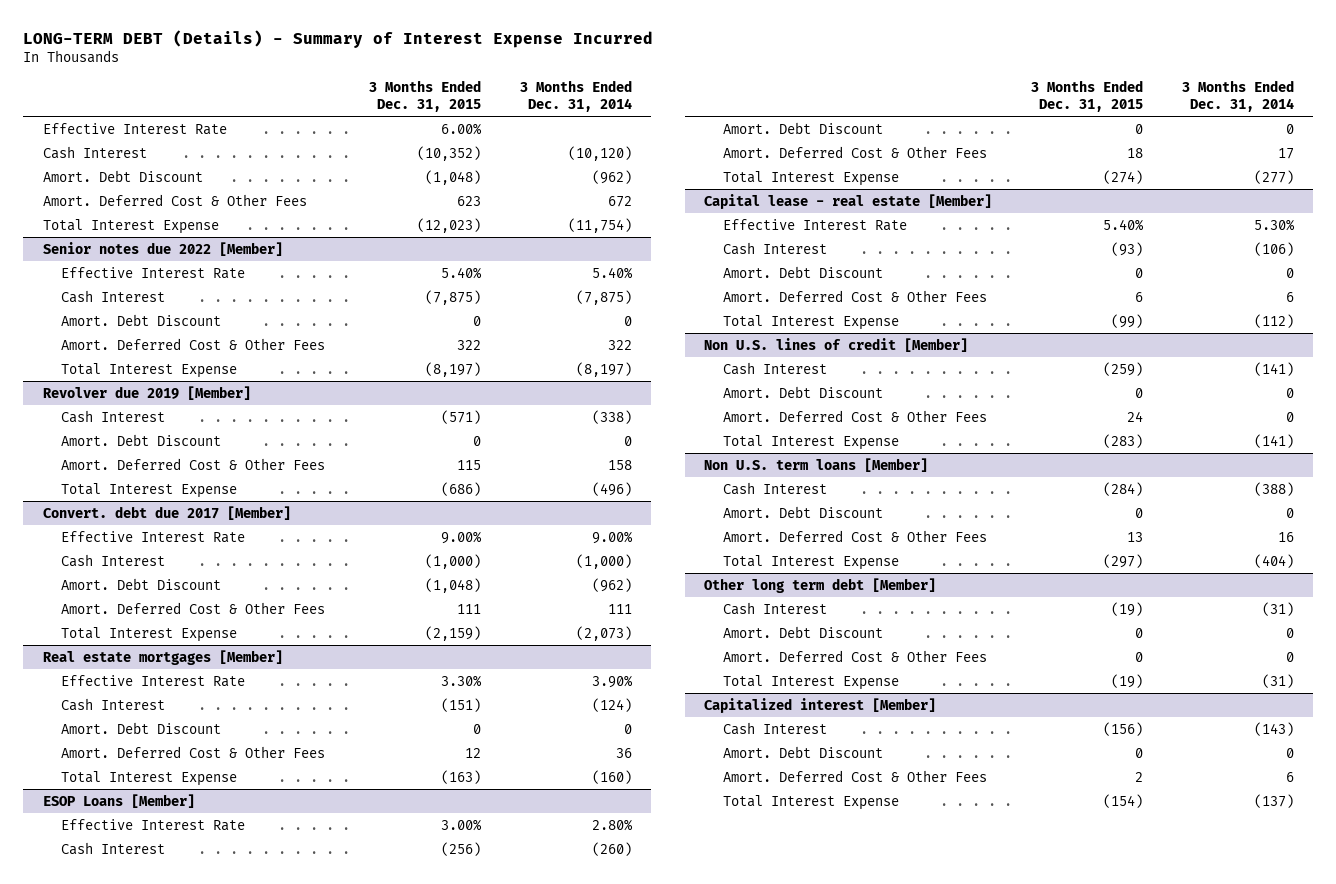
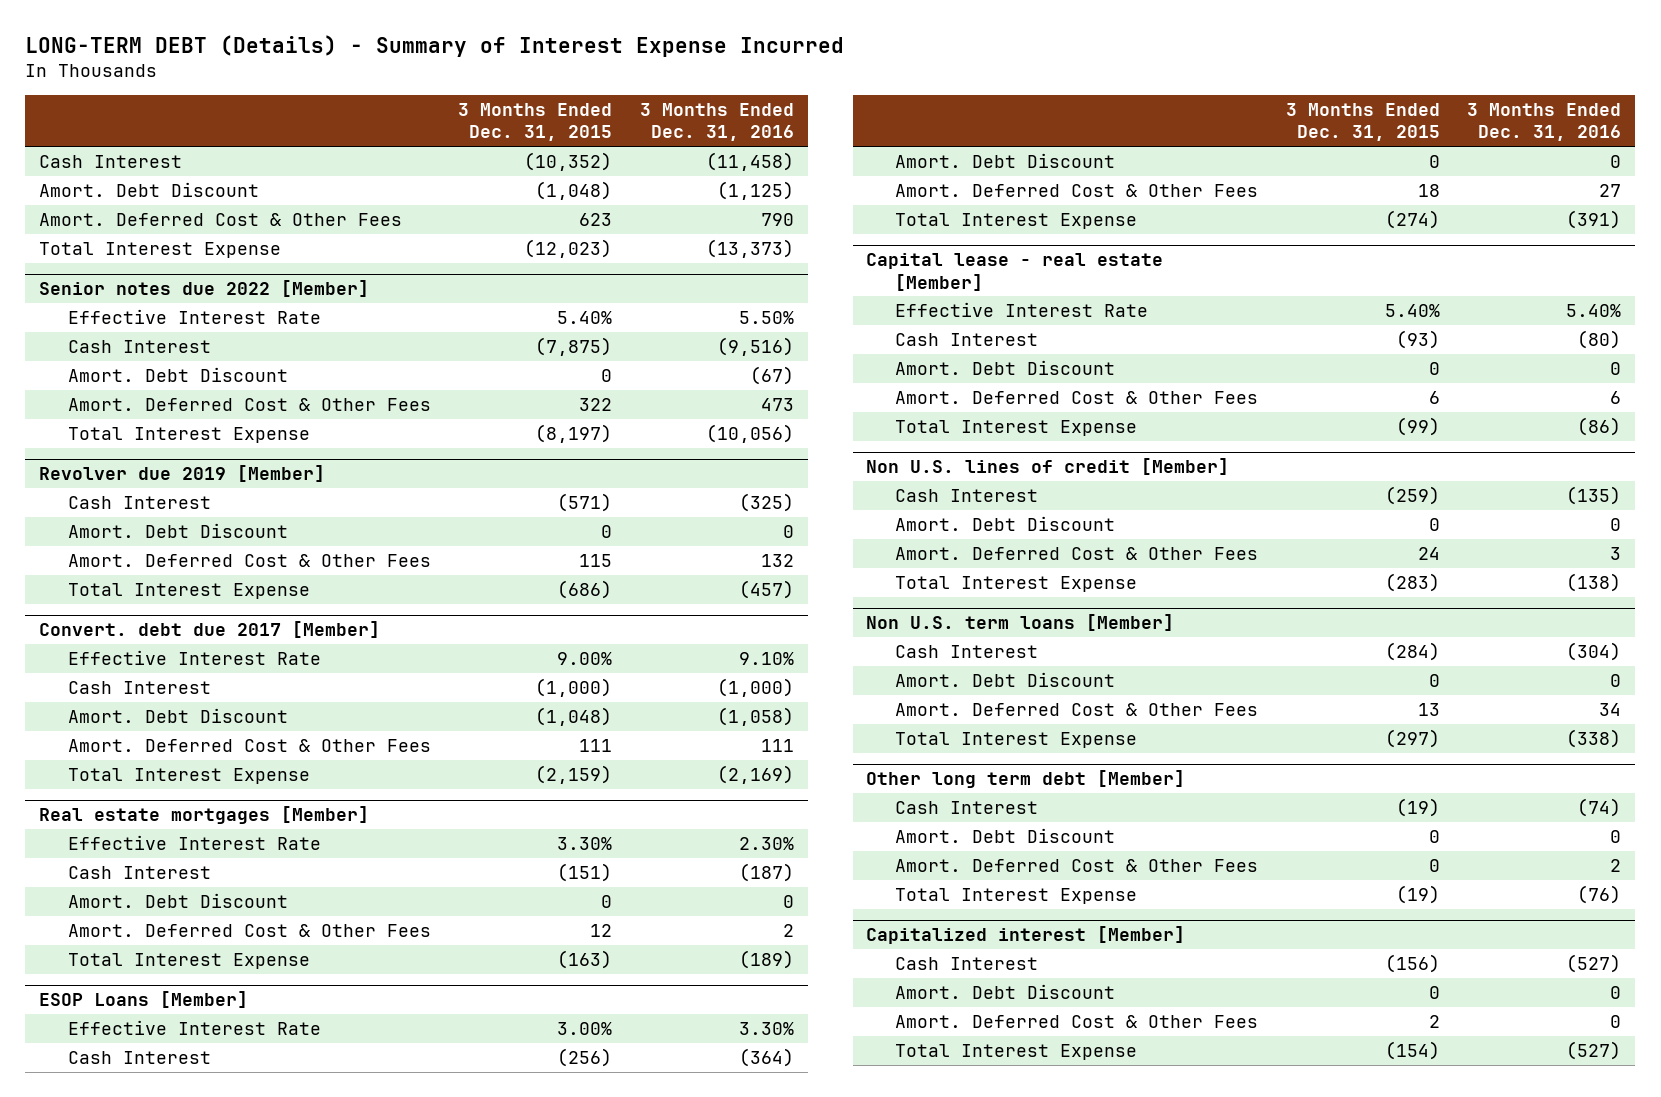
- | 3 Months Ended Dec. 31, 2015 | 3 Months Ended Dec. 31, 2014
+ | 3 Months Ended Dec. 31, 2015 | 3 Months Ended Dec. 31, 2016
- Effective Interest Rate | 6.00% |

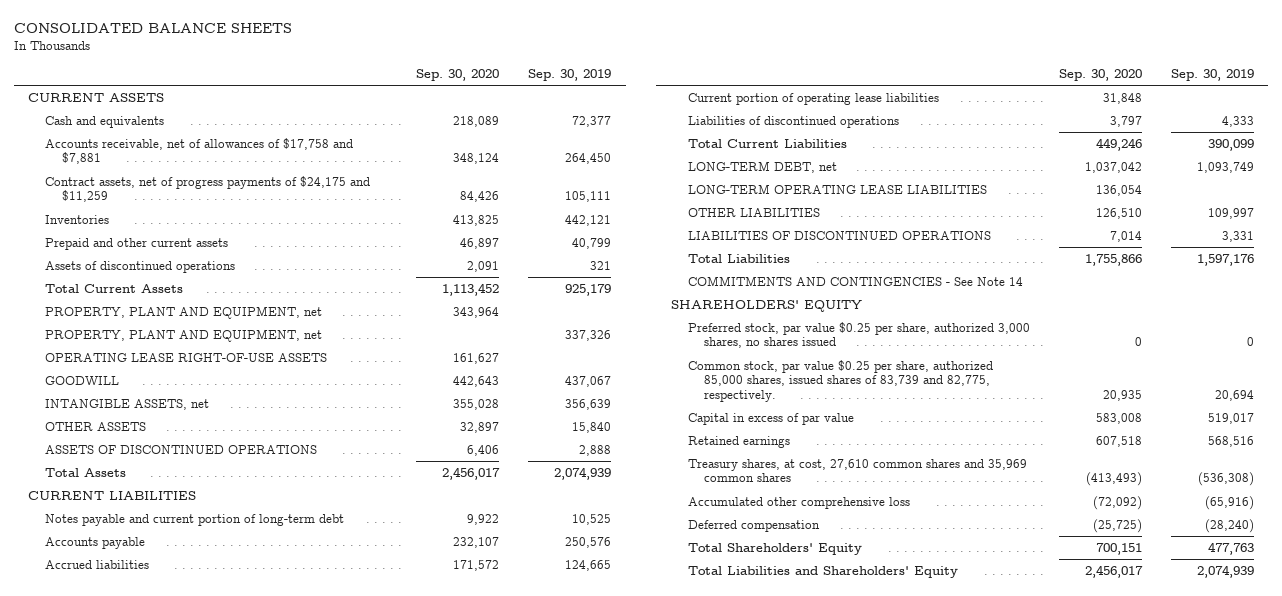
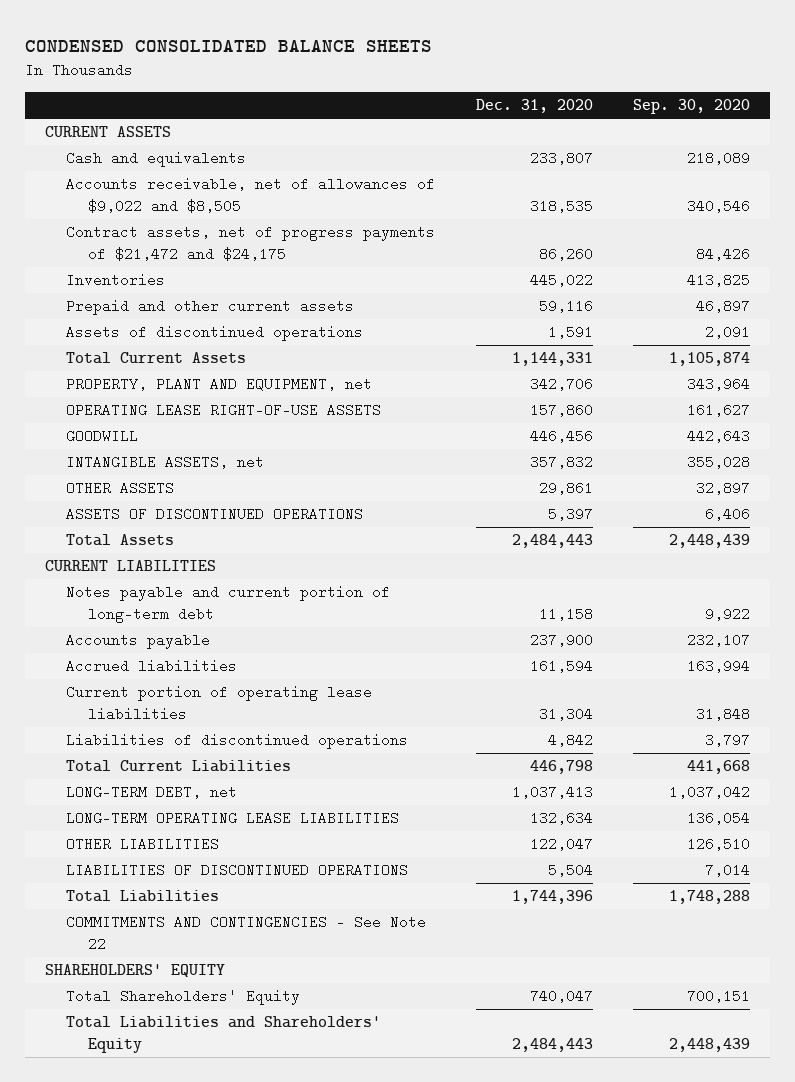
- CONSOLIDATED BALANCE SHEETS
+ CONDENSED CONSOLIDATED BALANCE SHEETS
- | Sep. 30, 2020 | Sep. 30, 2019
+ | Dec. 31, 2020 | Sep. 30, 2020
- Accounts receivable, net of allowances of $17,758 and $7,881 | 348,124 | 264,450
- Contract assets, net of progress payments of $24,175 and $11,259 | 84,426 | 105,111
+ Accounts receivable, net of allowances of $9,022 and $8,505 | 318,535 | 340,546
+ Contract assets, net of progress payments of $21,472 and $24,175 | 86,260 | 84,426
- Total Current Assets | 1,113,452 | 925,179
+ Total Current Assets | 1,144,331 | 1,105,874
- PROPERTY, PLANT AND EQUIPMENT, net | | 337,326
- Total Assets | 2,456,017 | 2,074,939
+ Total Assets | 2,484,443 | 2,448,439
- Accrued liabilities | 171,572 | 124,665
+ Accrued liabilities | 161,594 | 163,994
- Total Current Liabilities | 449,246 | 390,099
+ Total Current Liabilities | 446,798 | 441,668
- Total Liabilities | 1,755,866 | 1,597,176
- COMMITMENTS AND CONTINGENCIES - See Note 14
+ Total Liabilities | 1,744,396 | 1,748,288
+ COMMITMENTS AND CONTINGENCIES - See Note 22
- Preferred stock, par value $0.25 per share, authorized 3,000 shares, no shares issued | 0 | 0
- Common stock, par value $0.25 per share, authorized 85,000 shares, issued shares of 83,739 and 82,775, respectively. | 20,935 | 20,694
- Capital in excess of par value | 583,008 | 519,017
- Retained earnings | 607,518 | 568,516
- Treasury shares, at cost, 27,610 common shares and 35,969 common shares | (413,493) | (536,308)
- Accumulated other comprehensive loss | (72,092) | (65,916)
- Deferred compensation | (25,725) | (28,240)
- Total Liabilities and Shareholders' Equity | 2,456,017 | 2,074,939
+ Total Liabilities and Shareholders' Equity | 2,484,443 | 2,448,439

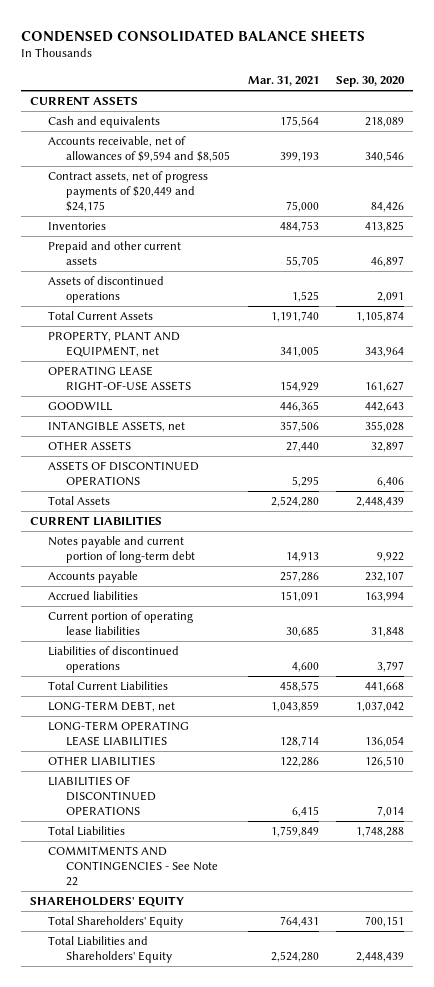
- | Dec. 31, 2020 | Sep. 30, 2020
+ | Mar. 31, 2021 | Sep. 30, 2020
- Accounts receivable, net of allowances of $9,022 and $8,505 | 318,535 | 340,546
- Contract assets, net of progress payments of $21,472 and $24,175 | 86,260 | 84,426
+ Accounts receivable, net of allowances of $9,594 and $8,505 | 399,193 | 340,546
+ Contract assets, net of progress payments of $20,449 and $24,175 | 75,000 | 84,426

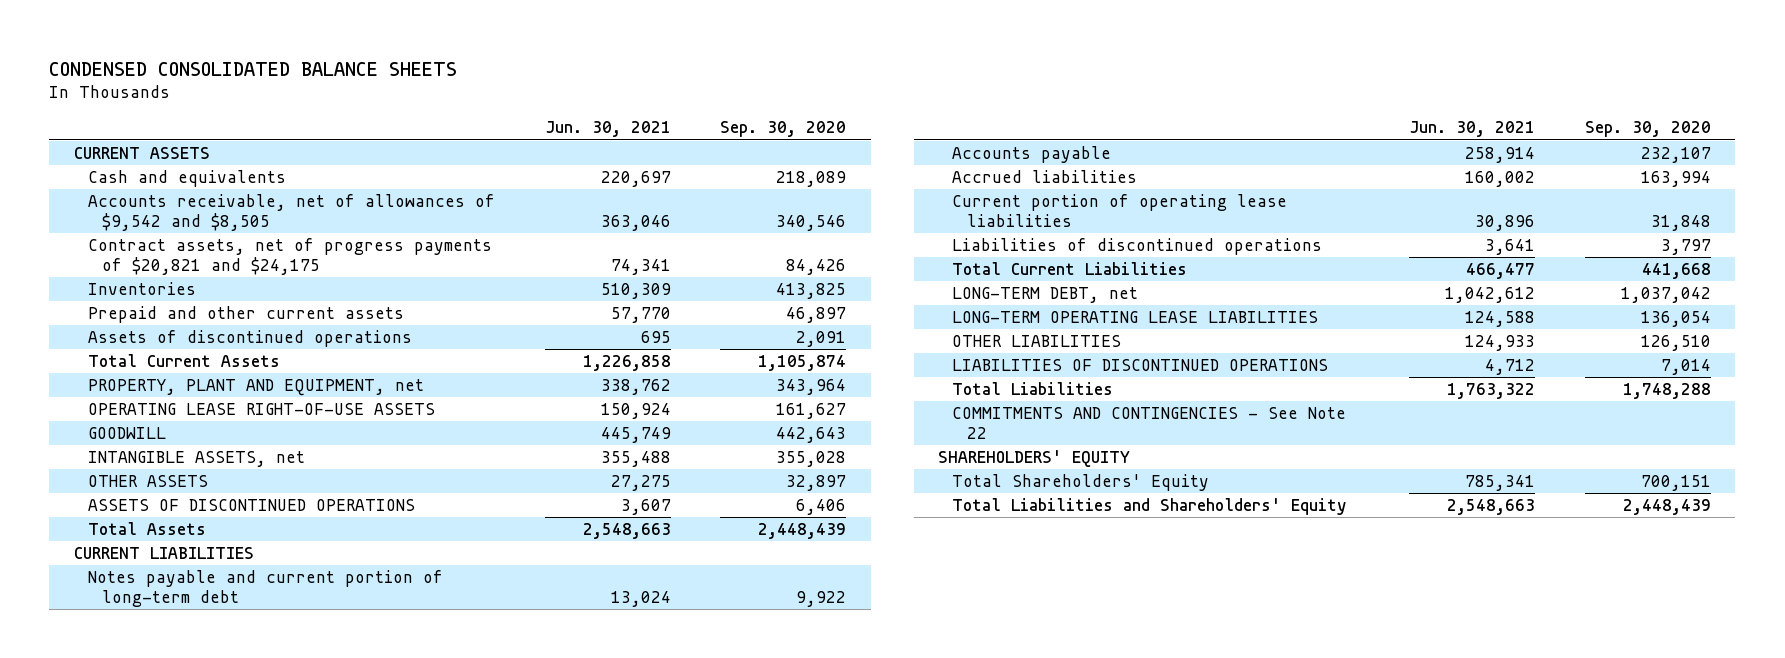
- | Mar. 31, 2021 | Sep. 30, 2020
+ | Jun. 30, 2021 | Sep. 30, 2020
- Accounts receivable, net of allowances of $9,594 and $8,505 | 399,193 | 340,546
- Contract assets, net of progress payments of $20,449 and $24,175 | 75,000 | 84,426
+ Accounts receivable, net of allowances of $9,542 and $8,505 | 363,046 | 340,546
+ Contract assets, net of progress payments of $20,821 and $24,175 | 74,341 | 84,426

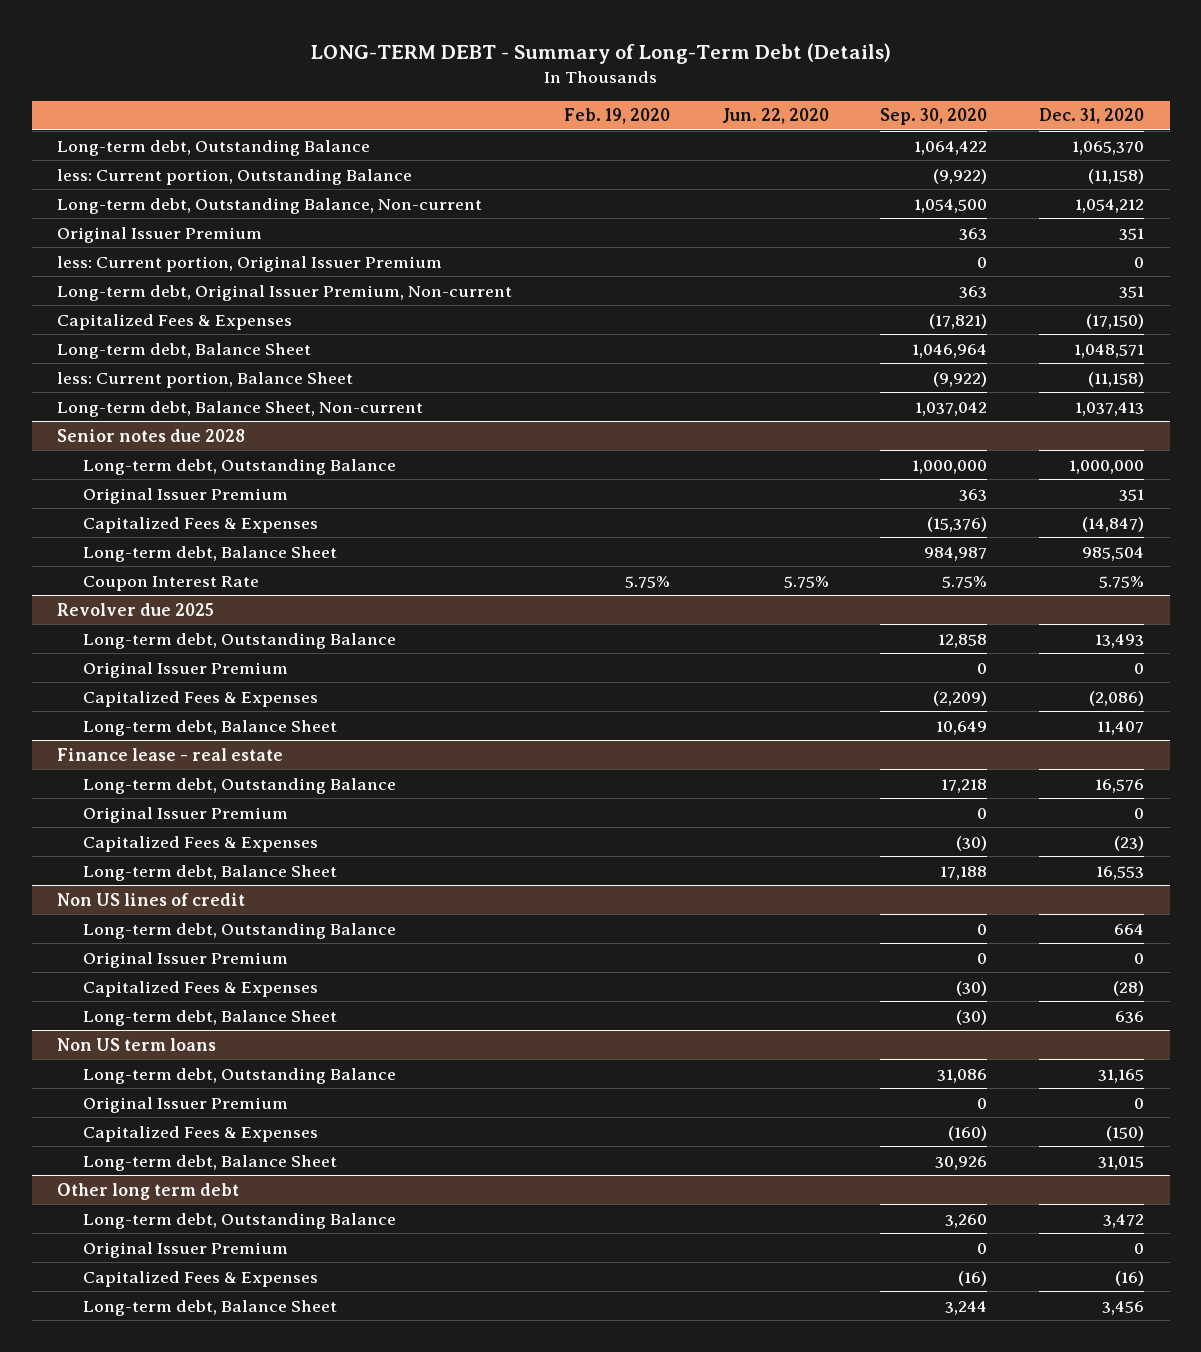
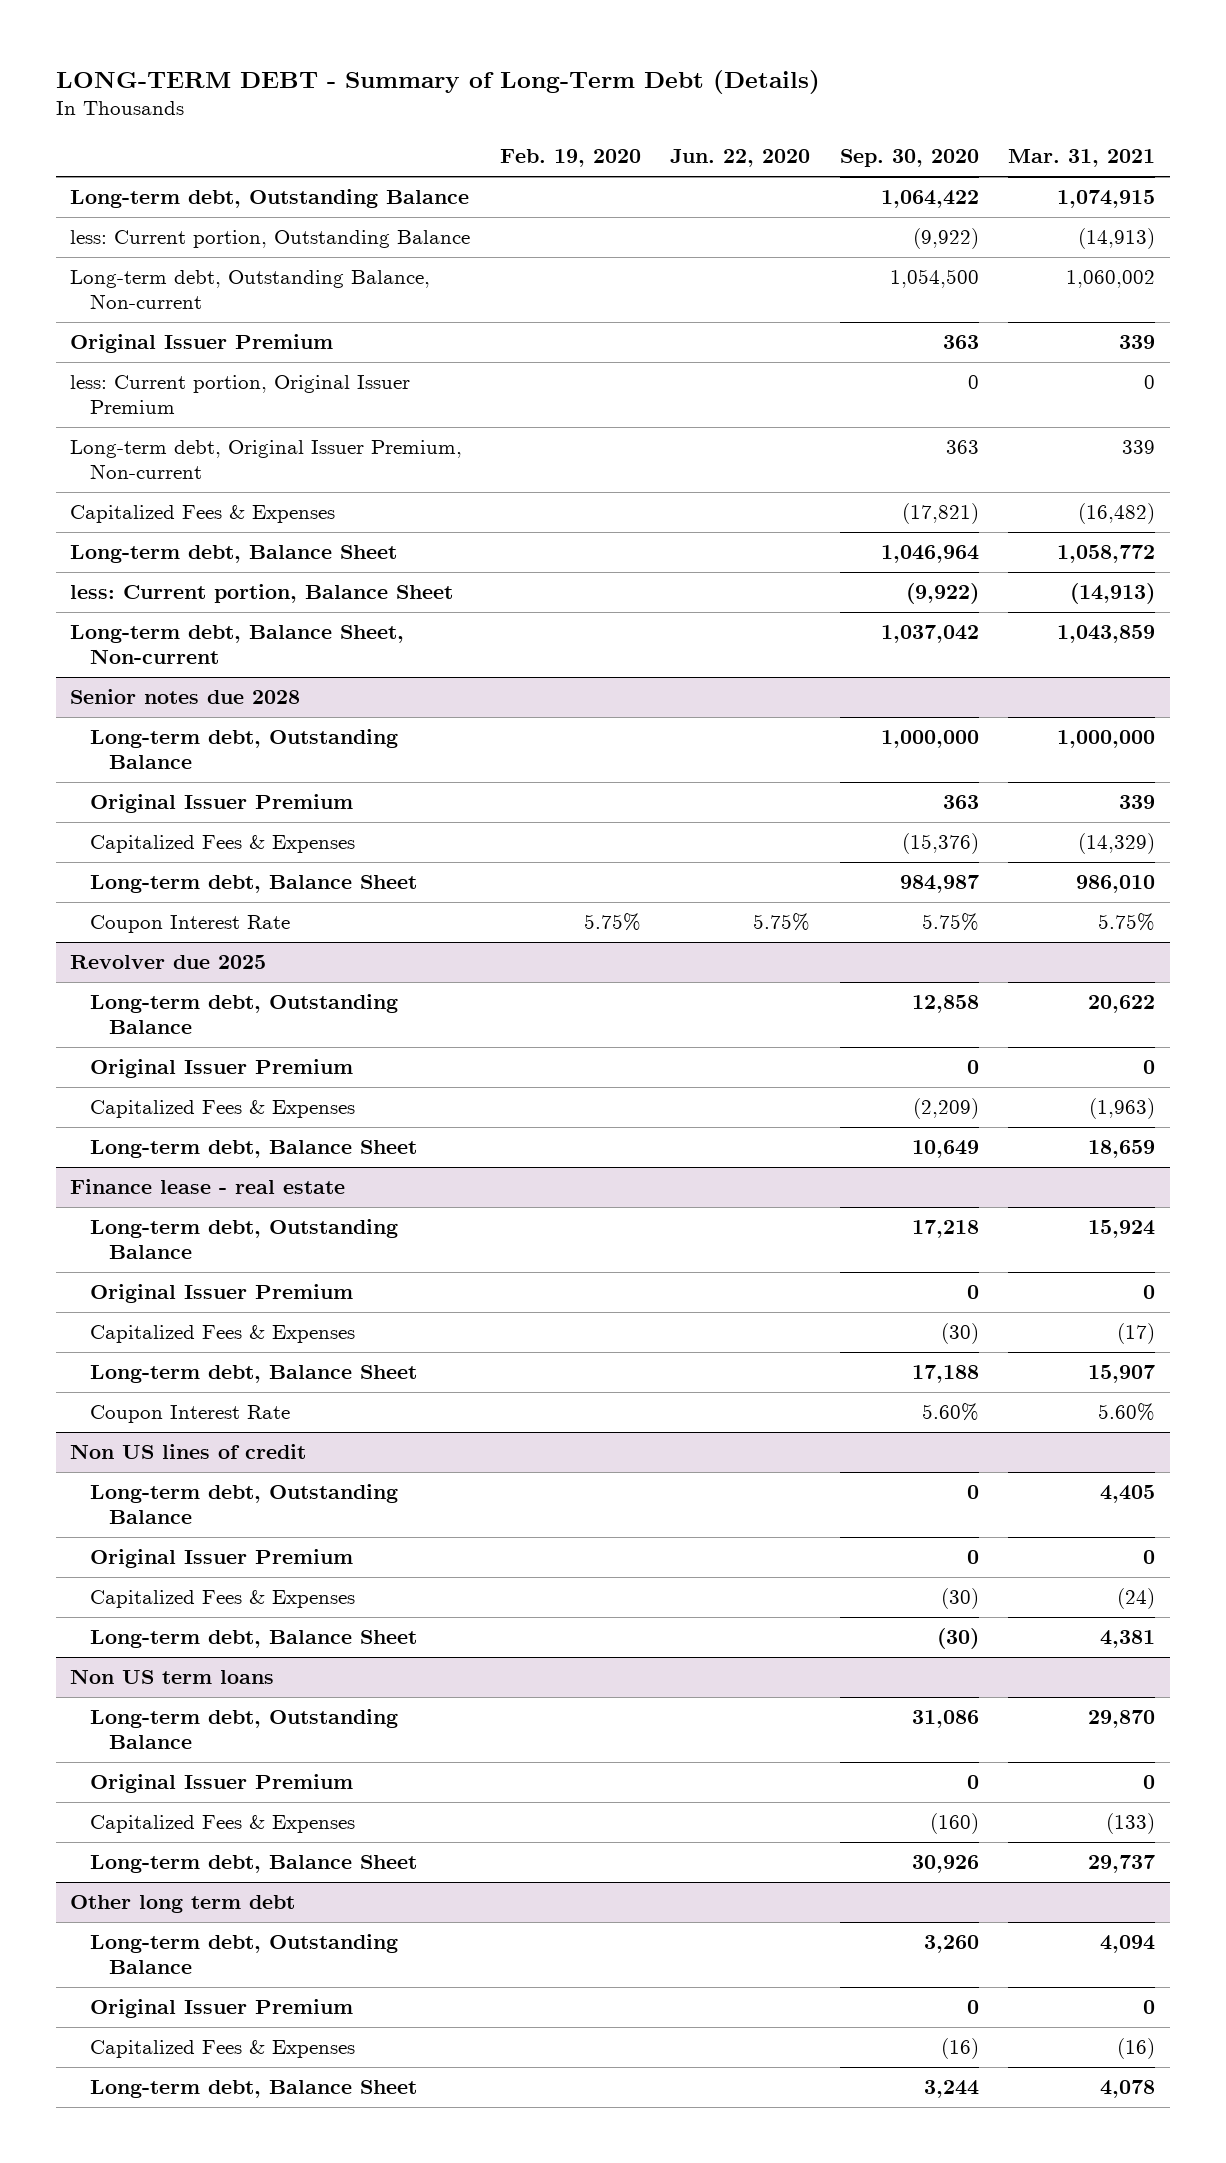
- | Feb. 19, 2020 | Jun. 22, 2020 | Sep. 30, 2020 | Dec. 31, 2020
+ | Feb. 19, 2020 | Jun. 22, 2020 | Sep. 30, 2020 | Mar. 31, 2021
@ Finance lease - real estate
+ Coupon Interest Rate | | | 5.60% | 5.60%

